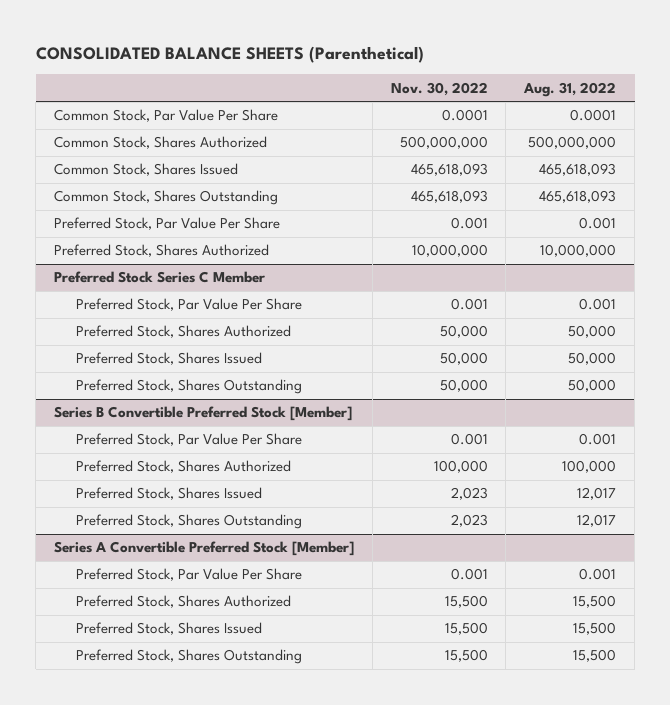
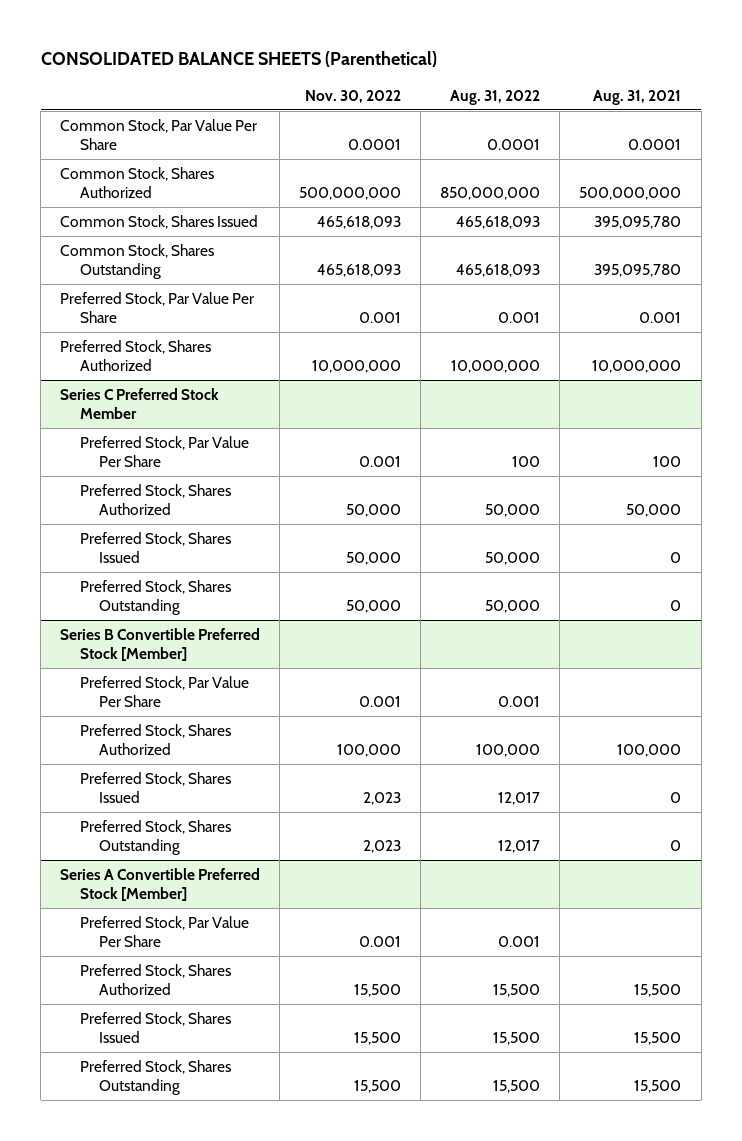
- | Nov. 30, 2022 | Aug. 31, 2022
+ | Nov. 30, 2022 | Aug. 31, 2022 | Aug. 31, 2021
- Common Stock, Shares Authorized | 500,000,000 | 500,000,000
+ Common Stock, Shares Authorized | 500,000,000 | 850,000,000 | 500,000,000
- Preferred Stock Series C Member
- Preferred Stock, Par Value Per Share | 0.001 | 0.001
+ Series C Preferred Stock Member
+ Preferred Stock, Par Value Per Share | 0.001 | 100 | 100

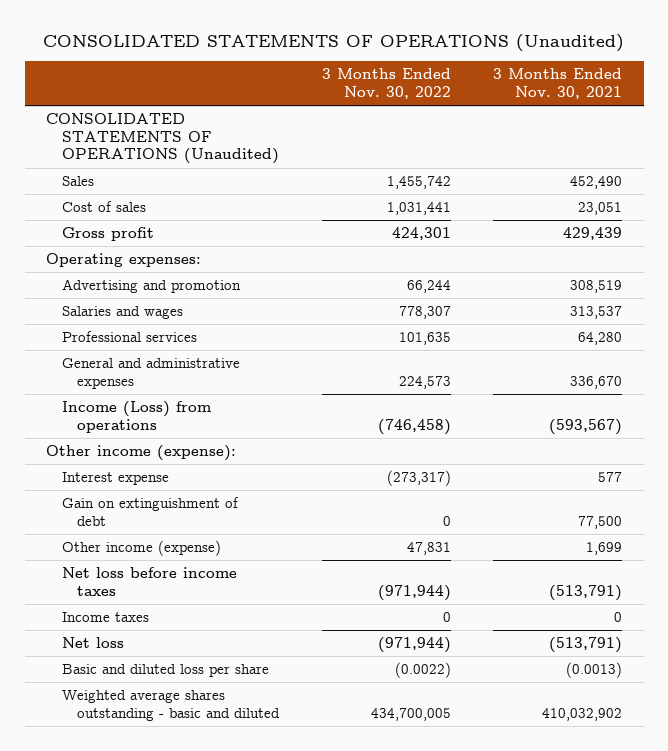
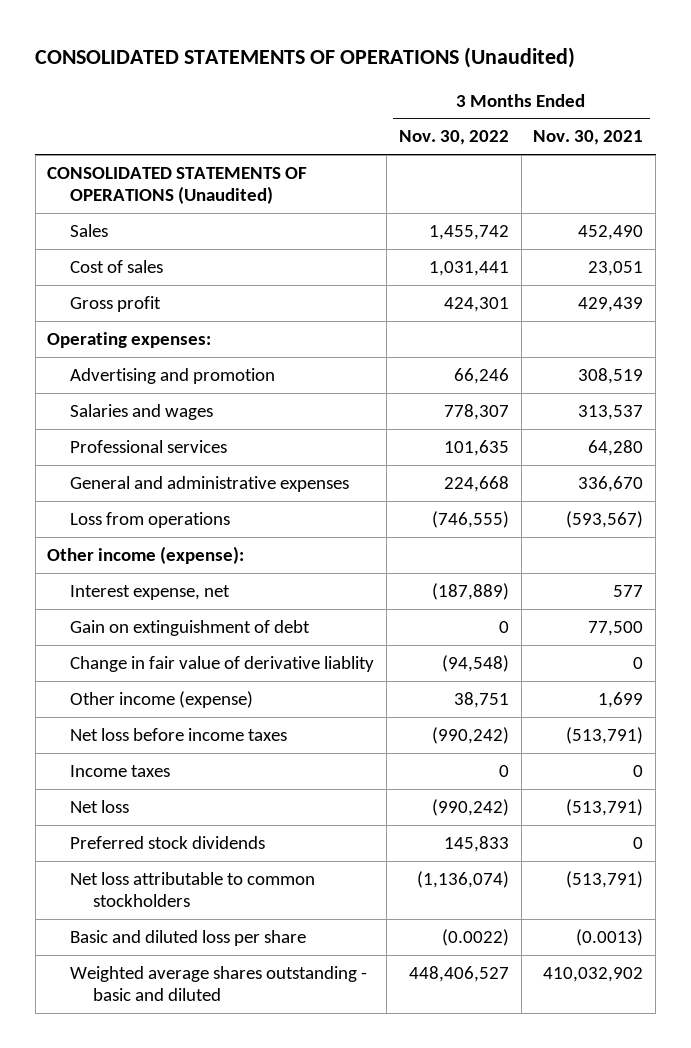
- Advertising and promotion | 66,244 | 308,519
+ Advertising and promotion | 66,246 | 308,519
- General and administrative expenses | 224,573 | 336,670
- Income (Loss) from operations | (746,458) | (593,567)
+ General and administrative expenses | 224,668 | 336,670
+ Loss from operations | (746,555) | (593,567)
- Interest expense | (273,317) | 577
+ Interest expense, net | (187,889) | 577
- Other income (expense) | 47,831 | 1,699
- Net loss before income taxes | (971,944) | (513,791)
+ Change in fair value of derivative liablity | (94,548) | 0
+ Other income (expense) | 38,751 | 1,699
+ Net loss before income taxes | (990,242) | (513,791)
- Net loss | (971,944) | (513,791)
+ Net loss | (990,242) | (513,791)
+ Preferred stock dividends | 145,833 | 0
+ Net loss attributable to common stockholders | (1,136,074) | (513,791)
- Weighted average shares outstanding - basic and diluted | 434,700,005 | 410,032,902
+ Weighted average shares outstanding - basic and diluted | 448,406,527 | 410,032,902

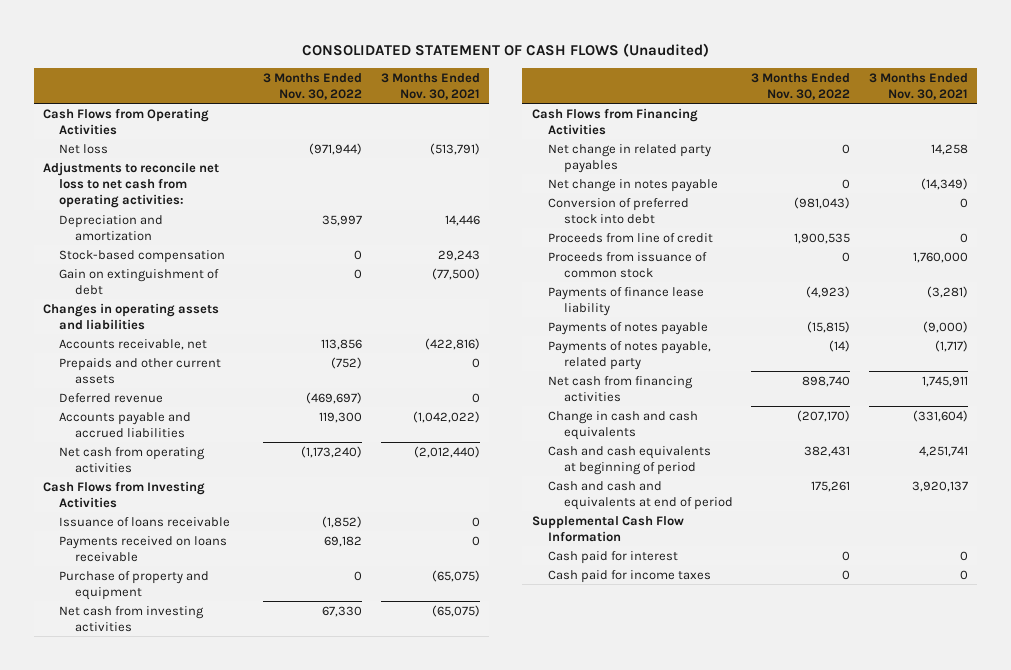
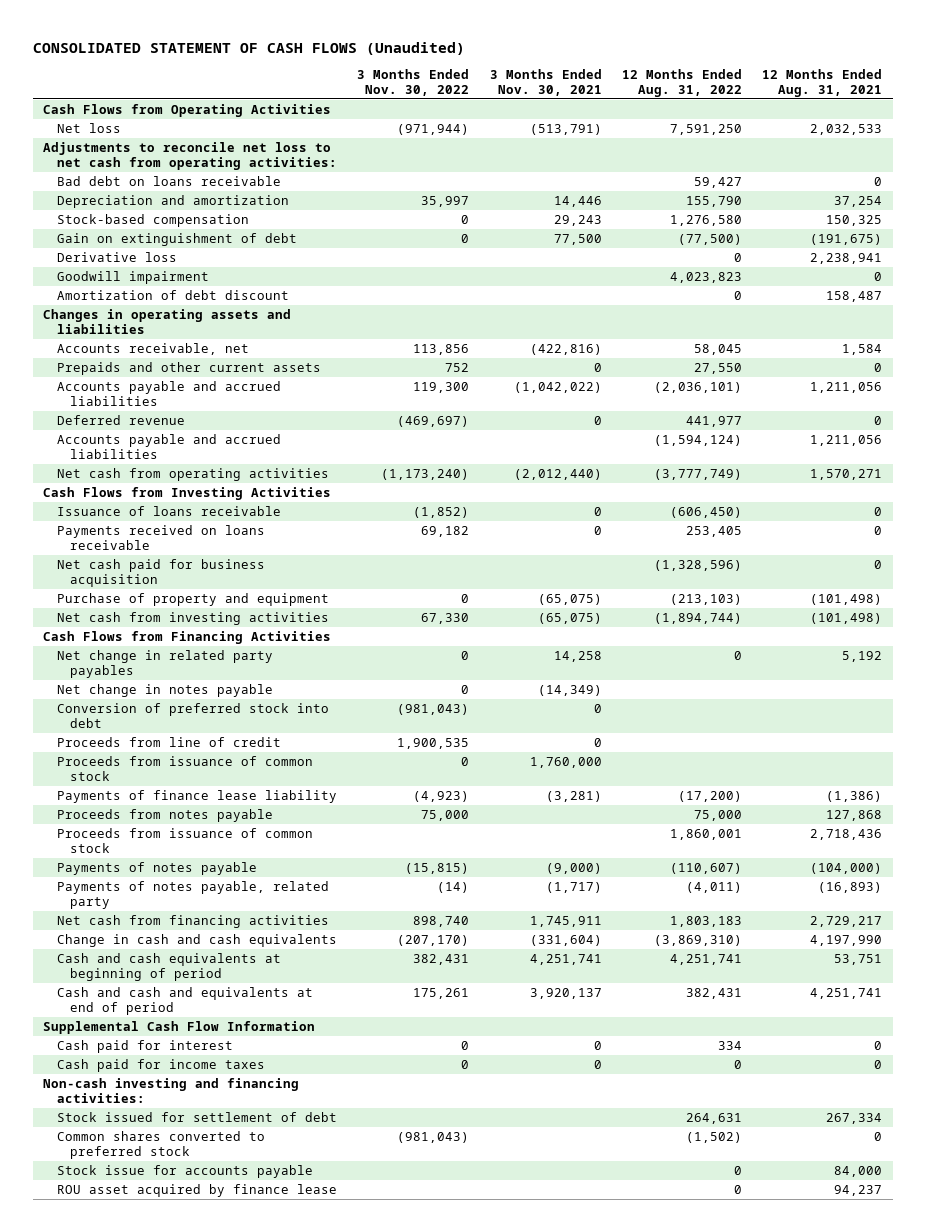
- | 3 Months Ended Nov. 30, 2022 | 3 Months Ended Nov. 30, 2021
+ | 3 Months Ended Nov. 30, 2022 | 3 Months Ended Nov. 30, 2021 | 12 Months Ended Aug. 31, 2022 | 12 Months Ended Aug. 31, 2021
+ Bad debt on loans receivable | | | 59,427 | 0
- Gain on extinguishment of debt | 0 | (77,500)
+ Gain on extinguishment of debt | 0 | 77,500 | (77,500) | (191,675)
+ Derivative loss | | | 0 | 2,238,941
+ Goodwill impairment | | | 4,023,823 | 0
+ Amortization of debt discount | | | 0 | 158,487
- Prepaids and other current assets | (752) | 0
+ Prepaids and other current assets | 752 | 0 | 27,550 | 0
moved down: Deferred revenue | (469,697) | 0 | 441,977 | 0
+ Accounts payable and accrued liabilities | | | (1,594,124) | 1,211,056
+ Net cash paid for business acquisition | | | (1,328,596) | 0
+ Proceeds from notes payable | 75,000 | | 75,000 | 127,868
+ Proceeds from issuance of common stock | | | 1,860,001 | 2,718,436
+ Non-cash investing and financing activities:
+ Stock issued for settlement of debt | | | 264,631 | 267,334
+ Common shares converted to preferred stock | (981,043) | | (1,502) | 0
+ Stock issue for accounts payable | | | 0 | 84,000
+ ROU asset acquired by finance lease | | | 0 | 94,237

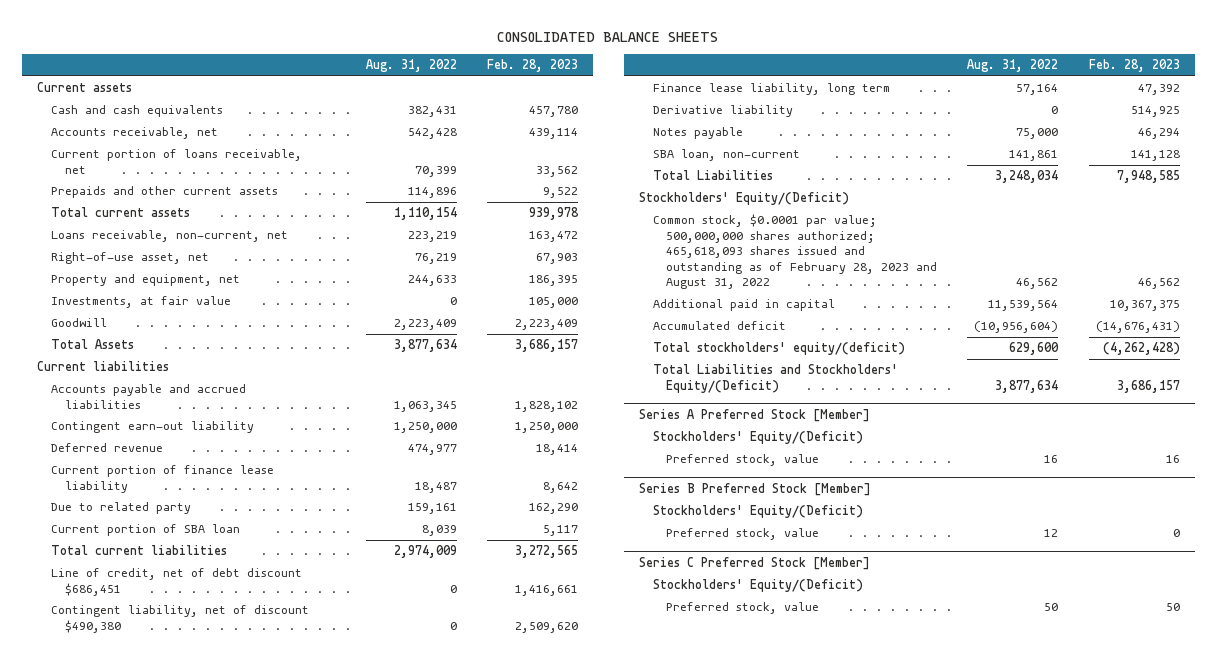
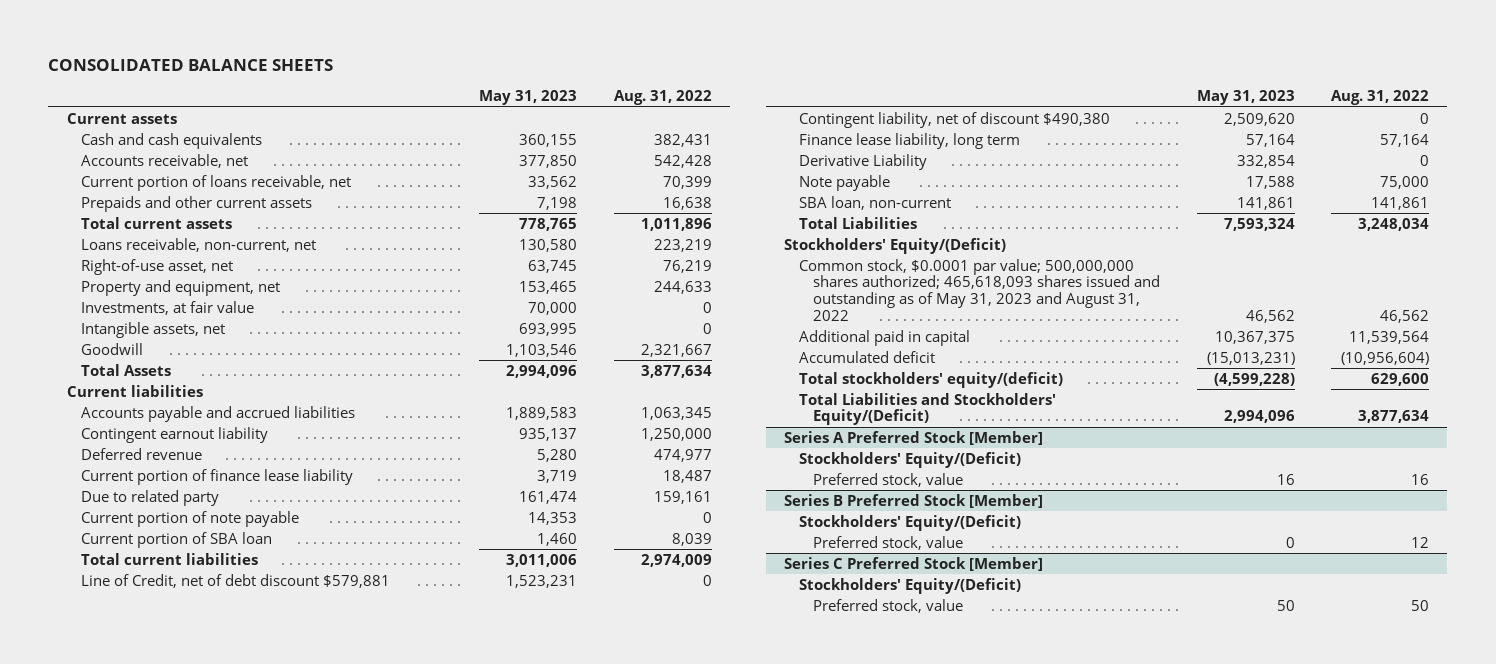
- | Aug. 31, 2022 | Feb. 28, 2023
+ | May 31, 2023 | Aug. 31, 2022
- Prepaids and other current assets | 114,896 | 9,522
- Total current assets | 1,110,154 | 939,978
+ Prepaids and other current assets | 7,198 | 16,638
+ Total current assets | 778,765 | 1,011,896
- Goodwill | 2,223,409 | 2,223,409
+ Intangible assets, net | 693,995 | 0
+ Goodwill | 1,103,546 | 2,321,667
- Contingent earn-out liability | 1,250,000 | 1,250,000
+ Contingent earnout liability | 935,137 | 1,250,000
+ Current portion of note payable | 14,353 | 0
- Line of credit, net of debt discount $686,451 | 0 | 1,416,661
+ Line of Credit, net of debt discount $579,881 | 1,523,231 | 0
- Derivative liability | 0 | 514,925
- Notes payable | 75,000 | 46,294
+ Derivative Liability | 332,854 | 0
+ Note payable | 17,588 | 75,000
- Common stock, $0.0001 par value; 500,000,000 shares authorized; 465,618,093 shares issued and outstanding as of February 28, 2023 and August 31, 2022 | 46,562 | 46,562
+ Common stock, $0.0001 par value; 500,000,000 shares authorized; 465,618,093 shares issued and outstanding as of May 31, 2023 and August 31, 2022 | 46,562 | 46,562

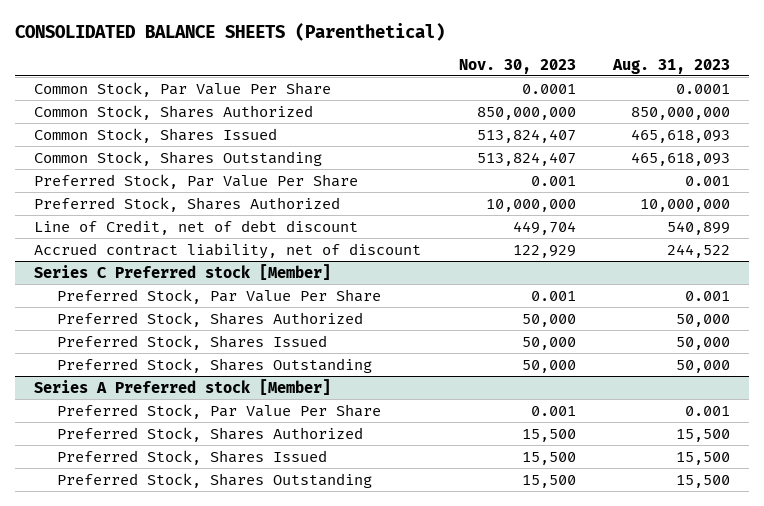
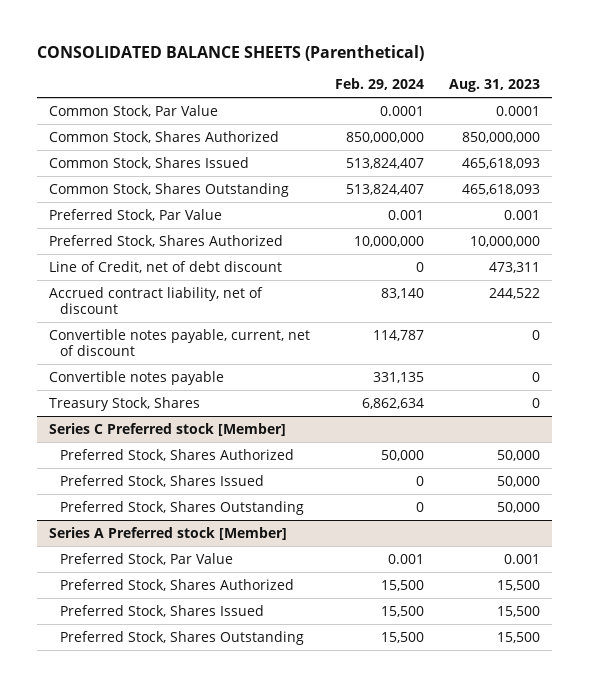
- | Nov. 30, 2023 | Aug. 31, 2023
+ | Feb. 29, 2024 | Aug. 31, 2023
- Common Stock, Par Value Per Share | 0.0001 | 0.0001
+ Common Stock, Par Value | 0.0001 | 0.0001
- Preferred Stock, Par Value Per Share | 0.001 | 0.001
+ Preferred Stock, Par Value | 0.001 | 0.001
- Line of Credit, net of debt discount | 449,704 | 540,899
+ Line of Credit, net of debt discount | 0 | 473,311
+ Convertible notes payable, current, net of discount | 114,787 | 0
+ Convertible notes payable | 331,135 | 0
+ Treasury Stock, Shares | 6,862,634 | 0
@ Series C Preferred stock [Member]
- Preferred Stock, Par Value Per Share | 0.001 | 0.001
@ Series A Preferred stock [Member]
- Preferred Stock, Par Value Per Share | 0.001 | 0.001
+ Preferred Stock, Par Value | 0.001 | 0.001

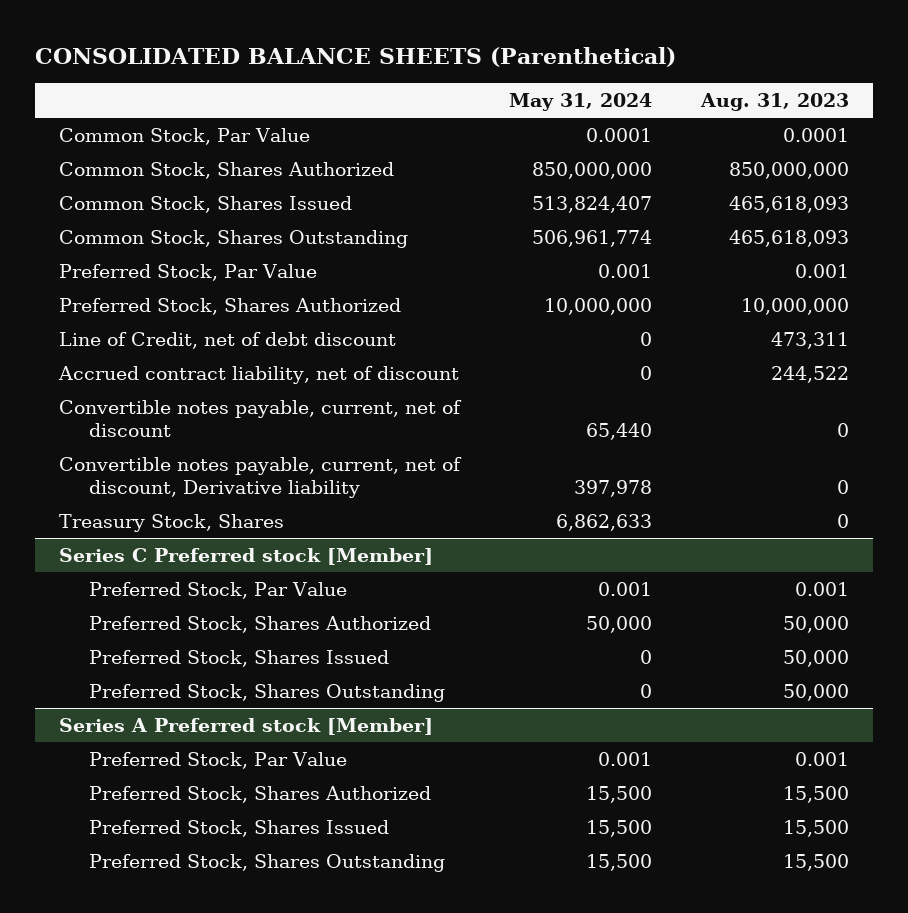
- | Feb. 29, 2024 | Aug. 31, 2023
+ | May 31, 2024 | Aug. 31, 2023
- Convertible notes payable | 331,135 | 0
+ Convertible notes payable, current, net of discount, Derivative liability | 397,978 | 0
@ Series C Preferred stock [Member]
+ Preferred Stock, Par Value | 0.001 | 0.001

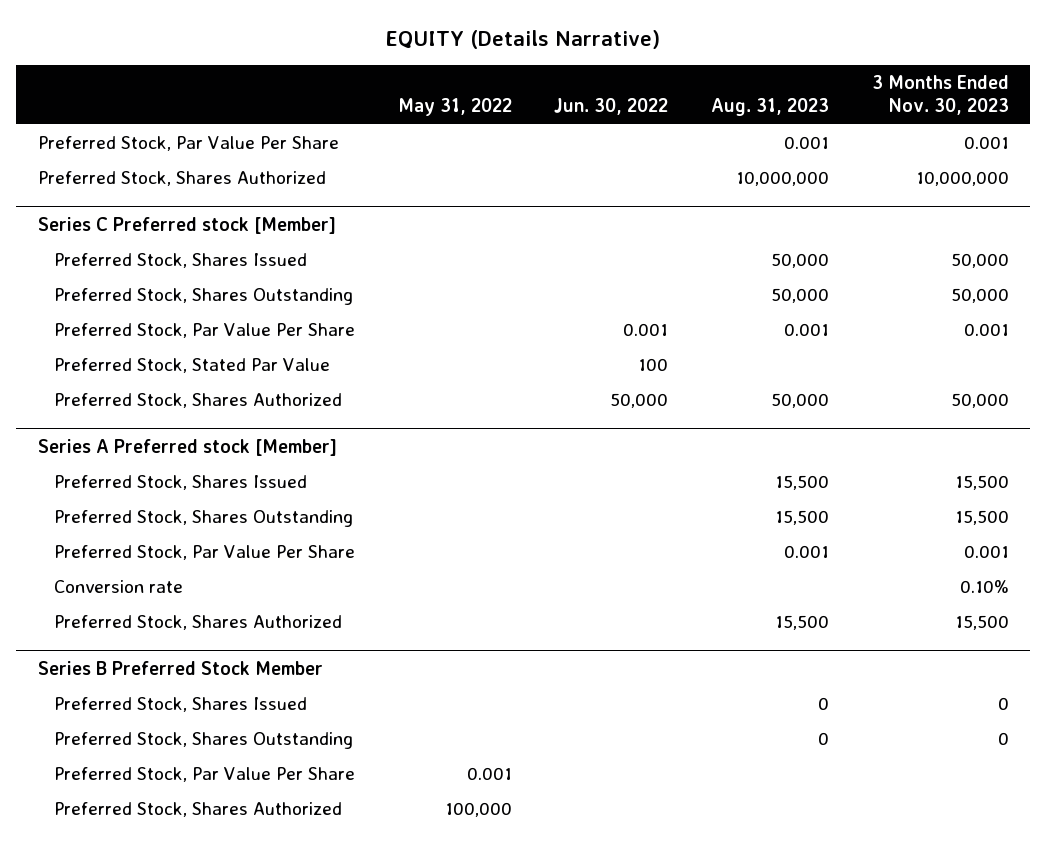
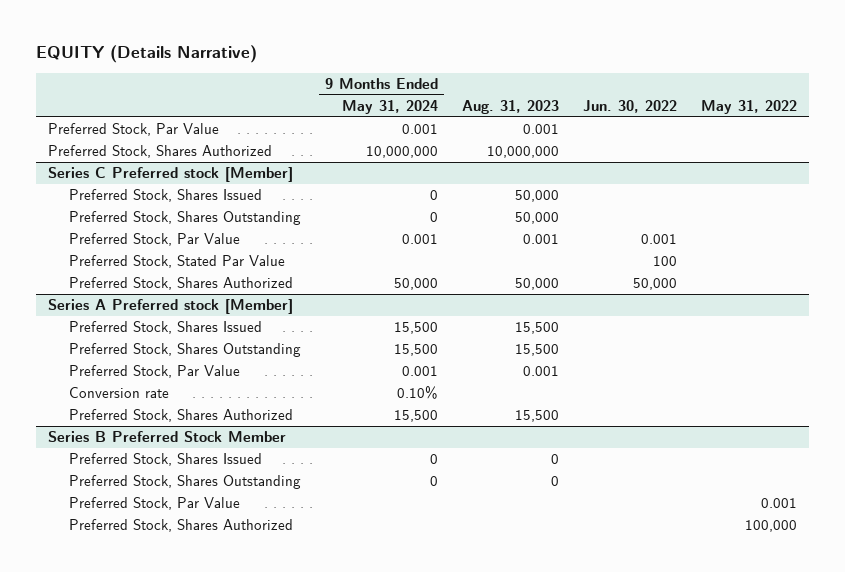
- | May 31, 2022 | Jun. 30, 2022 | Aug. 31, 2023 | 3 Months Ended Nov. 30, 2023
+ | 9 Months Ended May 31, 2024 | Aug. 31, 2023 | Jun. 30, 2022 | May 31, 2022
- Preferred Stock, Par Value Per Share | | | 0.001 | 0.001
+ Preferred Stock, Par Value | 0.001 | 0.001 | |
@ Series C Preferred stock [Member]
- Preferred Stock, Par Value Per Share | | 0.001 | 0.001 | 0.001
+ Preferred Stock, Par Value | 0.001 | 0.001 | 0.001 |
@ Series A Preferred stock [Member]
- Preferred Stock, Par Value Per Share | | | 0.001 | 0.001
+ Preferred Stock, Par Value | 0.001 | 0.001 | |
@ Series B Preferred Stock Member
- Preferred Stock, Par Value Per Share | 0.001 | | |
+ Preferred Stock, Par Value | | | | 0.001

